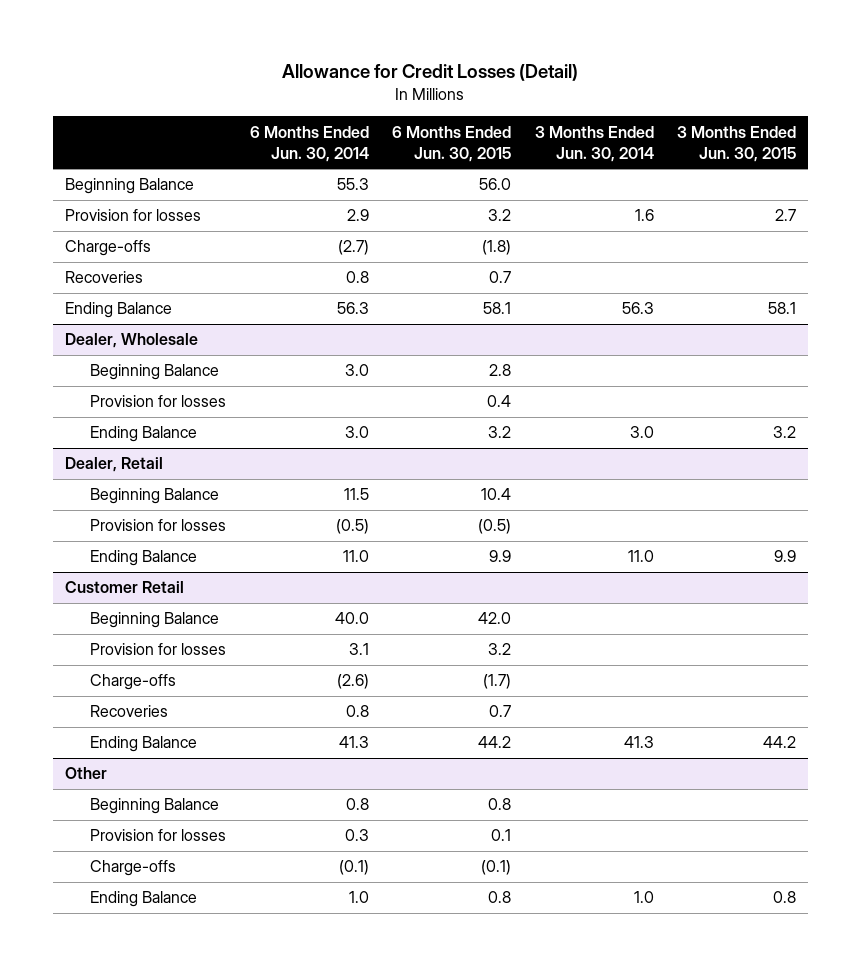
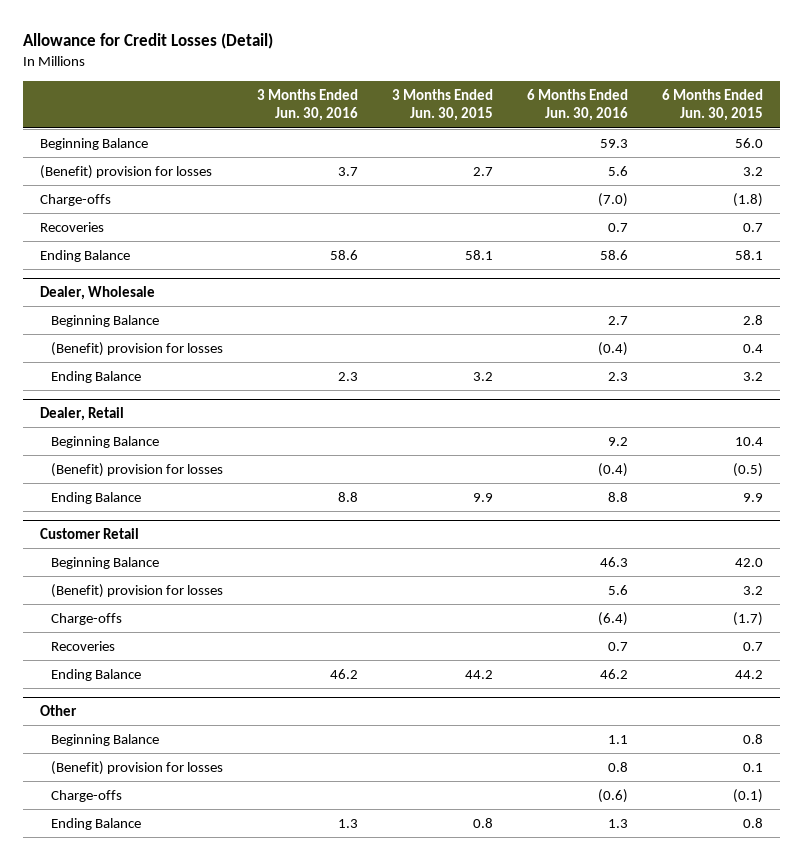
- | 6 Months Ended Jun. 30, 2014 | 6 Months Ended Jun. 30, 2015 | 3 Months Ended Jun. 30, 2014 | 3 Months Ended Jun. 30, 2015
+ | 3 Months Ended Jun. 30, 2016 | 3 Months Ended Jun. 30, 2015 | 6 Months Ended Jun. 30, 2016 | 6 Months Ended Jun. 30, 2015
- Provision for losses | 2.9 | 3.2 | 1.6 | 2.7
+ (Benefit) provision for losses | 3.7 | 2.7 | 5.6 | 3.2
@ Dealer, Wholesale
- Provision for losses | | 0.4 | |
+ (Benefit) provision for losses | | | (0.4) | 0.4
@ Dealer, Retail
- Provision for losses | (0.5) | (0.5) | |
+ (Benefit) provision for losses | | | (0.4) | (0.5)
@ Customer Retail
- Provision for losses | 3.1 | 3.2 | |
+ (Benefit) provision for losses | | | 5.6 | 3.2
@ Other
- Provision for losses | 0.3 | 0.1 | |
+ (Benefit) provision for losses | | | 0.8 | 0.1

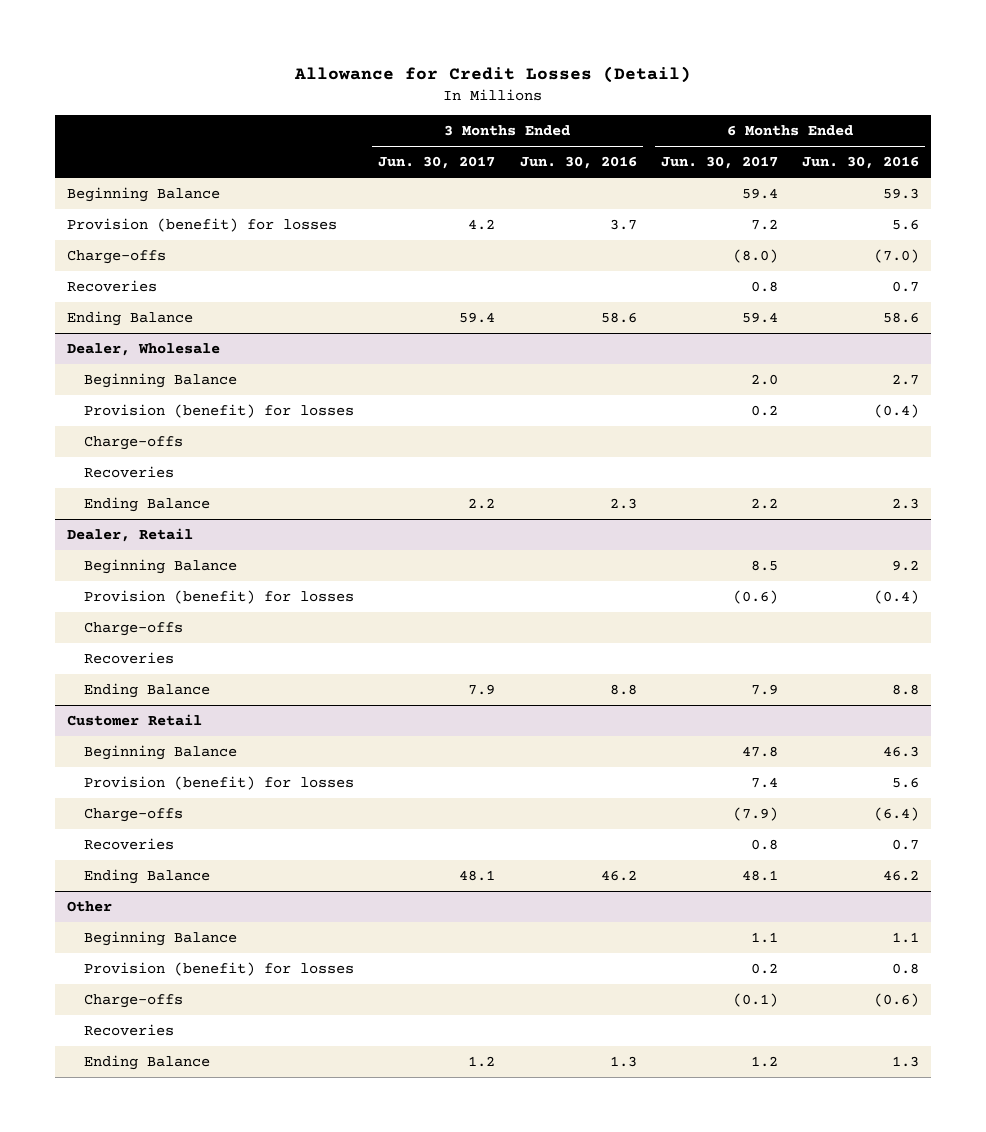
- | 3 Months Ended Jun. 30, 2016 | 3 Months Ended Jun. 30, 2015 | 6 Months Ended Jun. 30, 2016 | 6 Months Ended Jun. 30, 2015
+ | 3 Months Ended Jun. 30, 2017 | 3 Months Ended Jun. 30, 2016 | 6 Months Ended Jun. 30, 2017 | 6 Months Ended Jun. 30, 2016
- (Benefit) provision for losses | 3.7 | 2.7 | 5.6 | 3.2
+ Provision (benefit) for losses | 4.2 | 3.7 | 7.2 | 5.6
@ Dealer, Wholesale
- (Benefit) provision for losses | | | (0.4) | 0.4
+ Provision (benefit) for losses | | | 0.2 | (0.4)
+ Charge-offs
+ Recoveries
@ Dealer, Retail
- (Benefit) provision for losses | | | (0.4) | (0.5)
+ Provision (benefit) for losses | | | (0.6) | (0.4)
+ Charge-offs
+ Recoveries
@ Customer Retail
- (Benefit) provision for losses | | | 5.6 | 3.2
+ Provision (benefit) for losses | | | 7.4 | 5.6
@ Other
- (Benefit) provision for losses | | | 0.8 | 0.1
+ Provision (benefit) for losses | | | 0.2 | 0.8
+ Recoveries

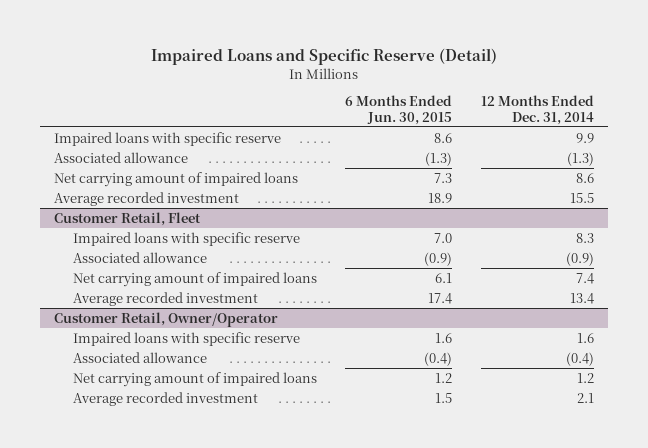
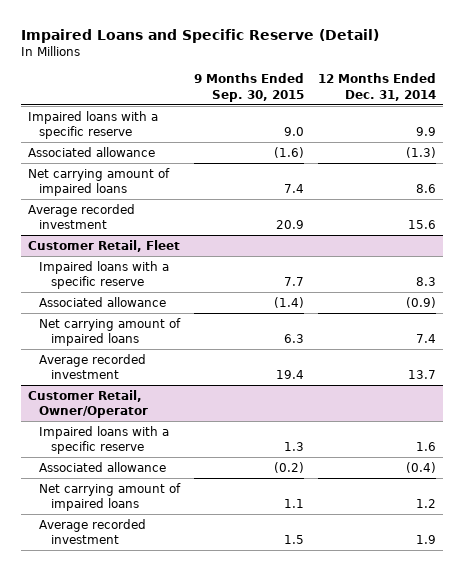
- | 6 Months Ended Jun. 30, 2015 | 12 Months Ended Dec. 31, 2014
+ | 9 Months Ended Sep. 30, 2015 | 12 Months Ended Dec. 31, 2014
- Impaired loans with specific reserve | 8.6 | 9.9
+ Impaired loans with a specific reserve | 9.0 | 9.9
- Average recorded investment | 18.9 | 15.5
+ Average recorded investment | 20.9 | 15.6
@ Customer Retail, Fleet
- Impaired loans with specific reserve | 7.0 | 8.3
+ Impaired loans with a specific reserve | 7.7 | 8.3
- Average recorded investment | 17.4 | 13.4
+ Average recorded investment | 19.4 | 13.7
@ Customer Retail, Owner/Operator
- Impaired loans with specific reserve | 1.6 | 1.6
+ Impaired loans with a specific reserve | 1.3 | 1.6
- Average recorded investment | 1.5 | 2.1
+ Average recorded investment | 1.5 | 1.9

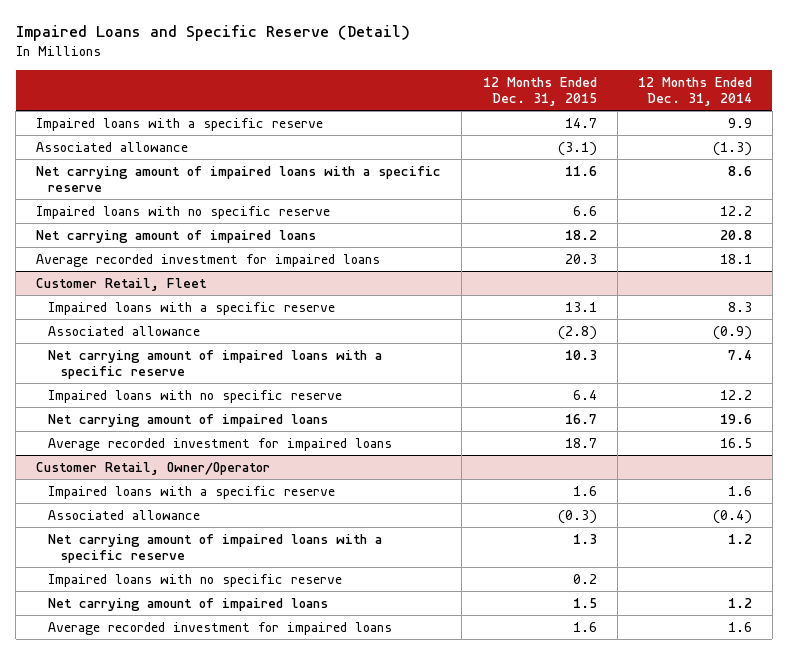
- | 9 Months Ended Sep. 30, 2015 | 12 Months Ended Dec. 31, 2014
+ | 12 Months Ended Dec. 31, 2015 | 12 Months Ended Dec. 31, 2014
- Net carrying amount of impaired loans | 7.4 | 8.6
- Average recorded investment | 20.9 | 15.6
+ Net carrying amount of impaired loans with a specific reserve | 11.6 | 8.6
+ Impaired loans with no specific reserve | 6.6 | 12.2
+ Net carrying amount of impaired loans | 18.2 | 20.8
+ Average recorded investment for impaired loans | 20.3 | 18.1
@ Customer Retail, Fleet
- Net carrying amount of impaired loans | 6.3 | 7.4
- Average recorded investment | 19.4 | 13.7
+ Net carrying amount of impaired loans with a specific reserve | 10.3 | 7.4
+ Impaired loans with no specific reserve | 6.4 | 12.2
+ Net carrying amount of impaired loans | 16.7 | 19.6
+ Average recorded investment for impaired loans | 18.7 | 16.5
@ Customer Retail, Owner/Operator
+ Net carrying amount of impaired loans with a specific reserve | 1.3 | 1.2
+ Impaired loans with no specific reserve | 0.2 |
- Average recorded investment | 1.5 | 1.9
+ Average recorded investment for impaired loans | 1.6 | 1.6

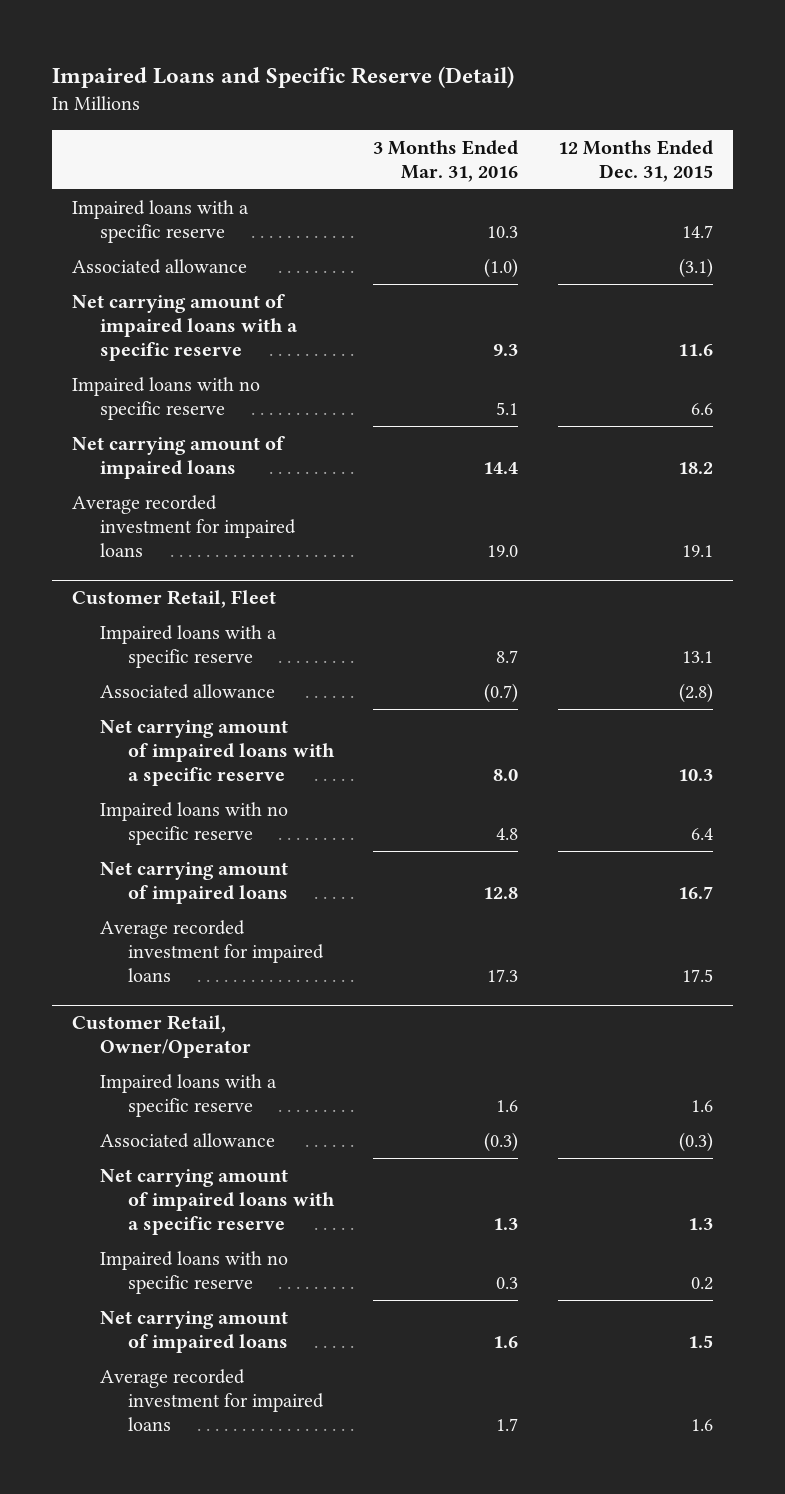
- | 12 Months Ended Dec. 31, 2015 | 12 Months Ended Dec. 31, 2014
+ | 3 Months Ended Mar. 31, 2016 | 12 Months Ended Dec. 31, 2015
- Average recorded investment for impaired loans | 20.3 | 18.1
+ Average recorded investment for impaired loans | 19.0 | 19.1
@ Customer Retail, Fleet
- Average recorded investment for impaired loans | 18.7 | 16.5
+ Average recorded investment for impaired loans | 17.3 | 17.5

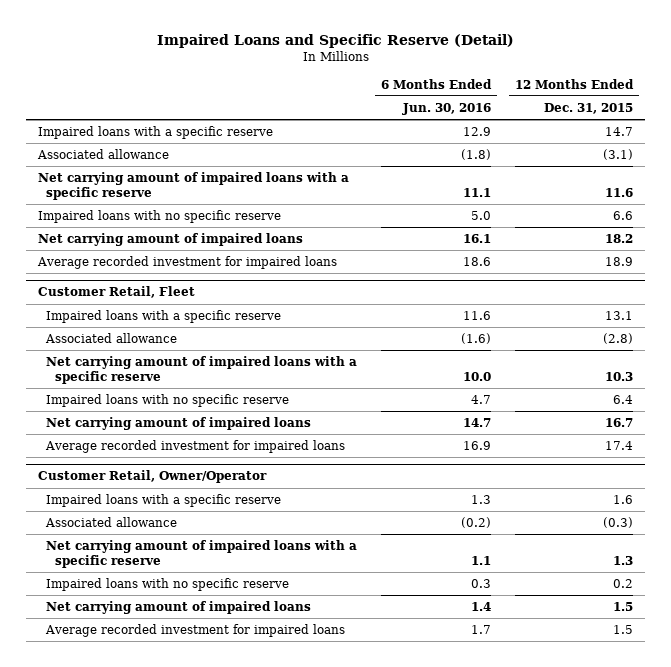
- | 3 Months Ended Mar. 31, 2016 | 12 Months Ended Dec. 31, 2015
+ | 6 Months Ended Jun. 30, 2016 | 12 Months Ended Dec. 31, 2015
- Average recorded investment for impaired loans | 19.0 | 19.1
+ Average recorded investment for impaired loans | 18.6 | 18.9
@ Customer Retail, Fleet
- Average recorded investment for impaired loans | 17.3 | 17.5
+ Average recorded investment for impaired loans | 16.9 | 17.4
@ Customer Retail, Owner/Operator
- Average recorded investment for impaired loans | 1.7 | 1.6
+ Average recorded investment for impaired loans | 1.7 | 1.5

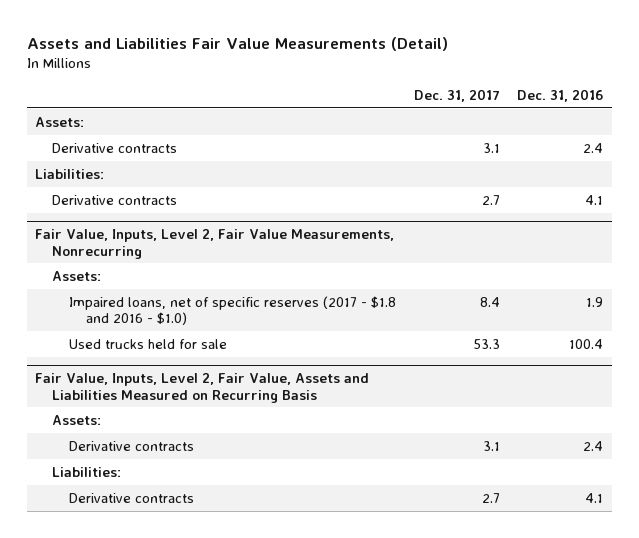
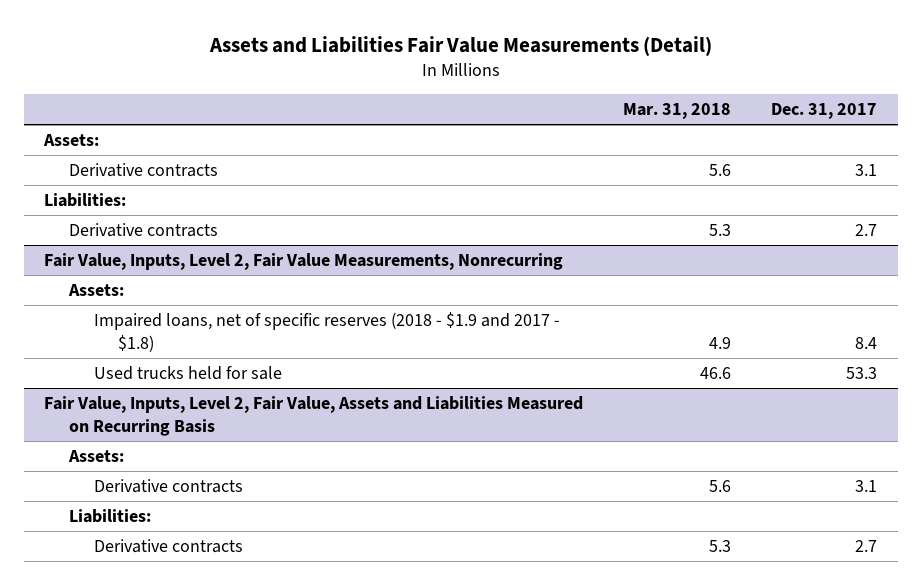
- | Dec. 31, 2017 | Dec. 31, 2016
+ | Mar. 31, 2018 | Dec. 31, 2017
@ Fair Value, Inputs, Level 2, Fair Value Measurements, Nonrecurring
- Impaired loans, net of specific reserves (2017 - $1.8 and 2016 - $1.0) | 8.4 | 1.9
+ Impaired loans, net of specific reserves (2018 - $1.9 and 2017 - $1.8) | 4.9 | 8.4

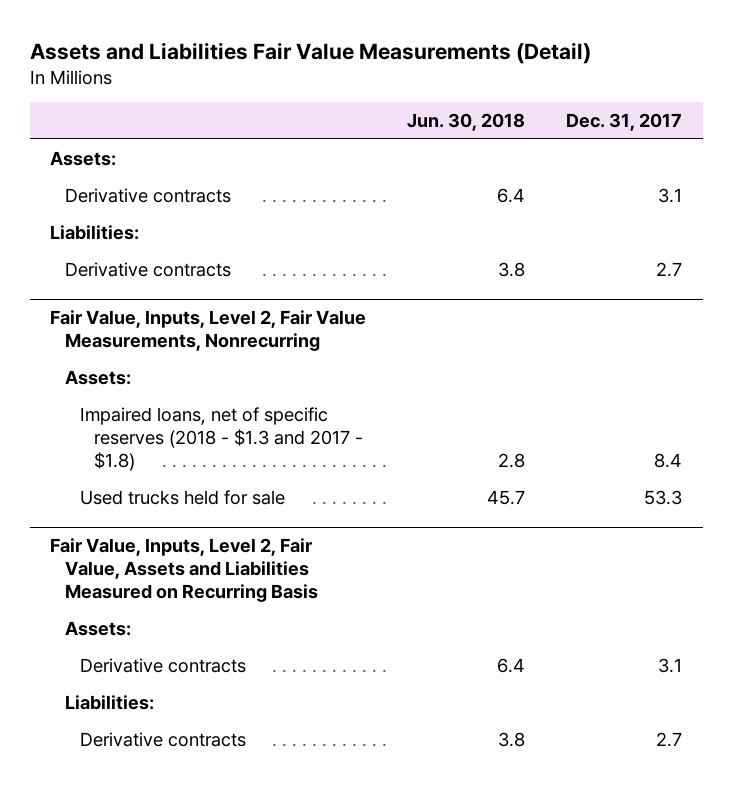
- | Mar. 31, 2018 | Dec. 31, 2017
+ | Jun. 30, 2018 | Dec. 31, 2017
@ Fair Value, Inputs, Level 2, Fair Value Measurements, Nonrecurring
- Impaired loans, net of specific reserves (2018 - $1.9 and 2017 - $1.8) | 4.9 | 8.4
+ Impaired loans, net of specific reserves (2018 - $1.3 and 2017 - $1.8) | 2.8 | 8.4

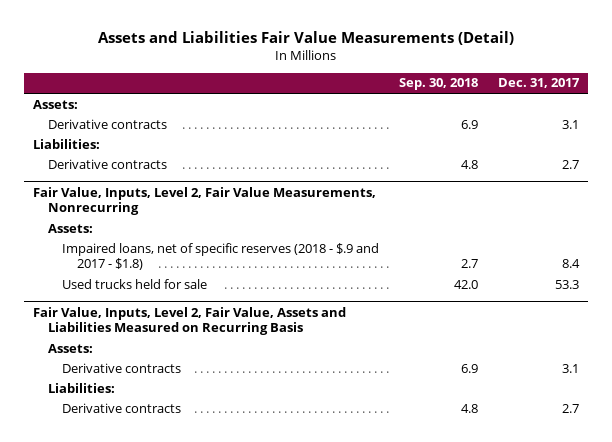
- | Jun. 30, 2018 | Dec. 31, 2017
+ | Sep. 30, 2018 | Dec. 31, 2017
@ Fair Value, Inputs, Level 2, Fair Value Measurements, Nonrecurring
- Impaired loans, net of specific reserves (2018 - $1.3 and 2017 - $1.8) | 2.8 | 8.4
+ Impaired loans, net of specific reserves (2018 - $.9 and 2017 - $1.8) | 2.7 | 8.4

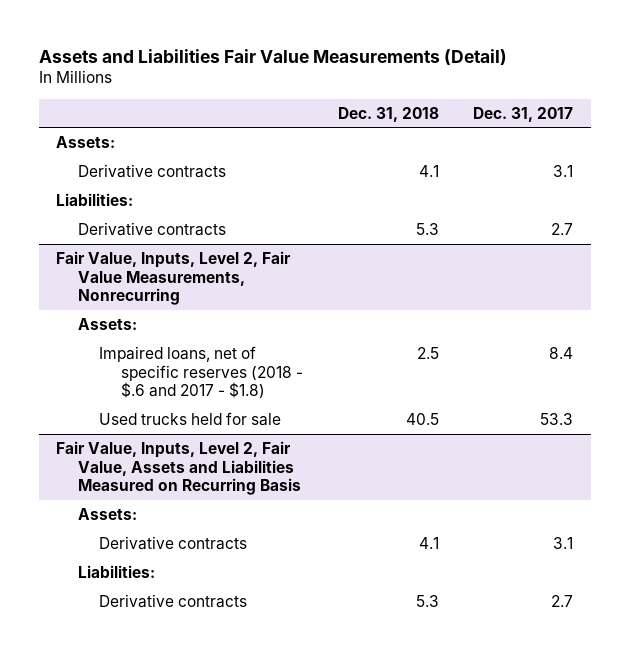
- | Sep. 30, 2018 | Dec. 31, 2017
+ | Dec. 31, 2018 | Dec. 31, 2017
@ Fair Value, Inputs, Level 2, Fair Value Measurements, Nonrecurring
- Impaired loans, net of specific reserves (2018 - $.9 and 2017 - $1.8) | 2.7 | 8.4
+ Impaired loans, net of specific reserves (2018 - $.6 and 2017 - $1.8) | 2.5 | 8.4

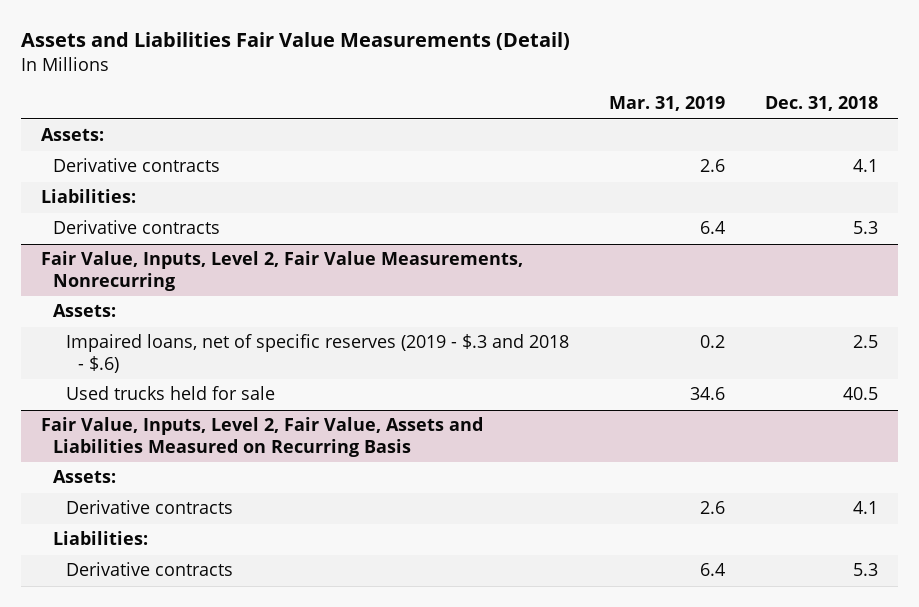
- | Dec. 31, 2018 | Dec. 31, 2017
+ | Mar. 31, 2019 | Dec. 31, 2018
@ Fair Value, Inputs, Level 2, Fair Value Measurements, Nonrecurring
- Impaired loans, net of specific reserves (2018 - $.6 and 2017 - $1.8) | 2.5 | 8.4
+ Impaired loans, net of specific reserves (2019 - $.3 and 2018 - $.6) | 0.2 | 2.5

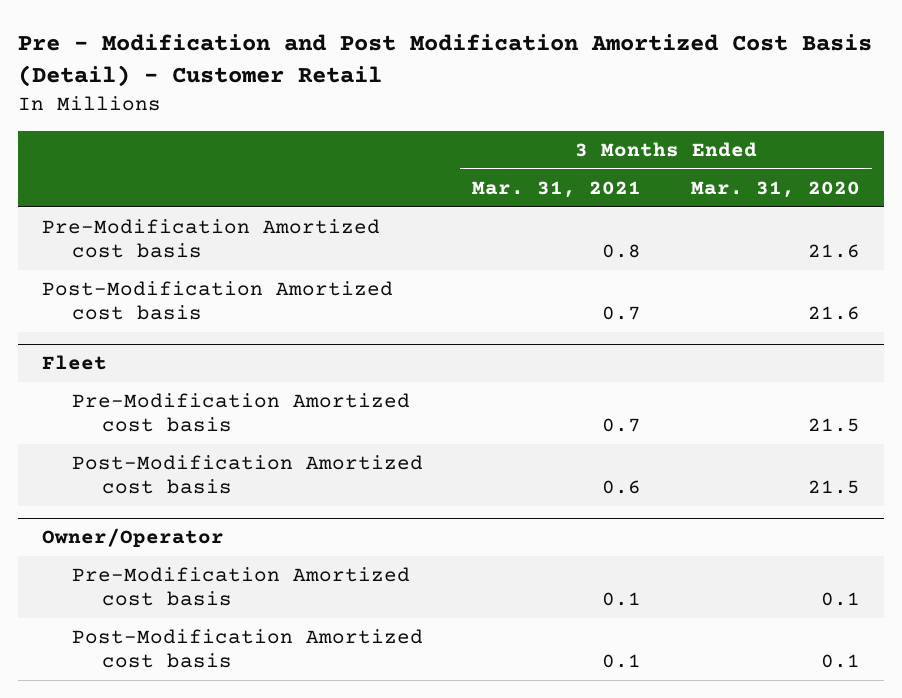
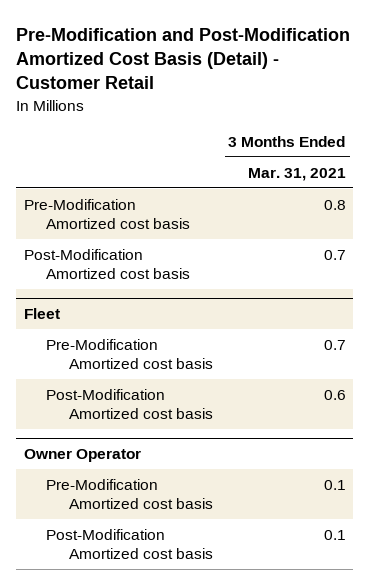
- Pre - Modification and Post Modification Amortized Cost Basis (Detail) - Customer Retail
+ Pre-Modification and Post-Modification Amortized Cost Basis (Detail) - Customer Retail
- | 3 Months Ended Mar. 31, 2021 | 3 Months Ended Mar. 31, 2020
+ | 3 Months Ended Mar. 31, 2021
- Owner/Operator
+ Owner Operator

